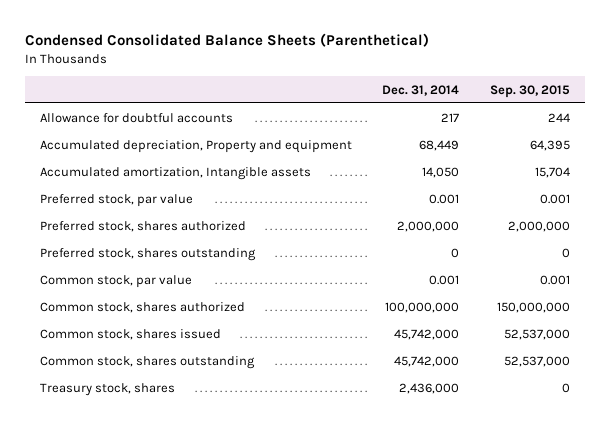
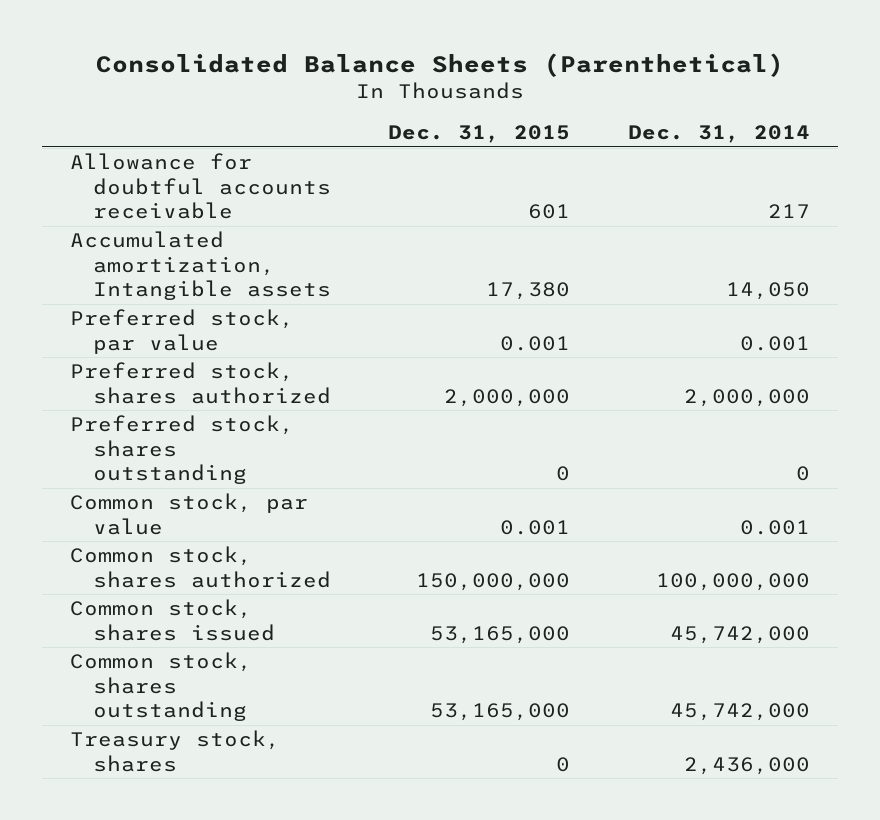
- Condensed Consolidated Balance Sheets (Parenthetical)
+ Consolidated Balance Sheets (Parenthetical)
- | Dec. 31, 2014 | Sep. 30, 2015
+ | Dec. 31, 2015 | Dec. 31, 2014
- Allowance for doubtful accounts | 217 | 244
- Accumulated depreciation, Property and equipment | 68,449 | 64,395
+ Allowance for doubtful accounts receivable | 601 | 217

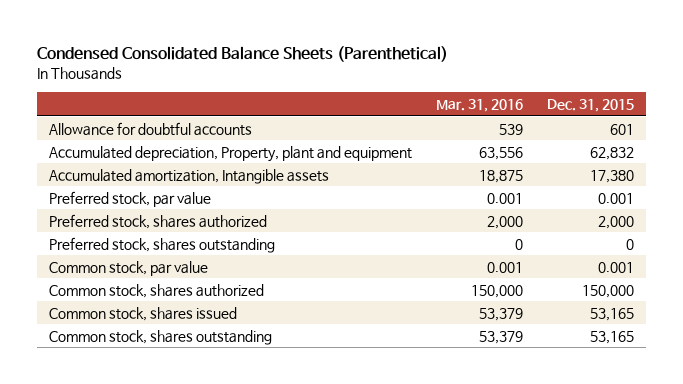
- Consolidated Balance Sheets (Parenthetical)
+ Condensed Consolidated Balance Sheets (Parenthetical)
- | Dec. 31, 2015 | Dec. 31, 2014
+ | Mar. 31, 2016 | Dec. 31, 2015
- Allowance for doubtful accounts receivable | 601 | 217
+ Allowance for doubtful accounts | 539 | 601
+ Accumulated depreciation, Property, plant and equipment | 63,556 | 62,832
- Preferred stock, shares authorized | 2,000,000 | 2,000,000
+ Preferred stock, shares authorized | 2,000 | 2,000
- Common stock, shares authorized | 150,000,000 | 100,000,000
- Common stock, shares issued | 53,165,000 | 45,742,000
- Common stock, shares outstanding | 53,165,000 | 45,742,000
- Treasury stock, shares | 0 | 2,436,000
+ Common stock, shares authorized | 150,000 | 150,000
+ Common stock, shares issued | 53,379 | 53,165
+ Common stock, shares outstanding | 53,379 | 53,165

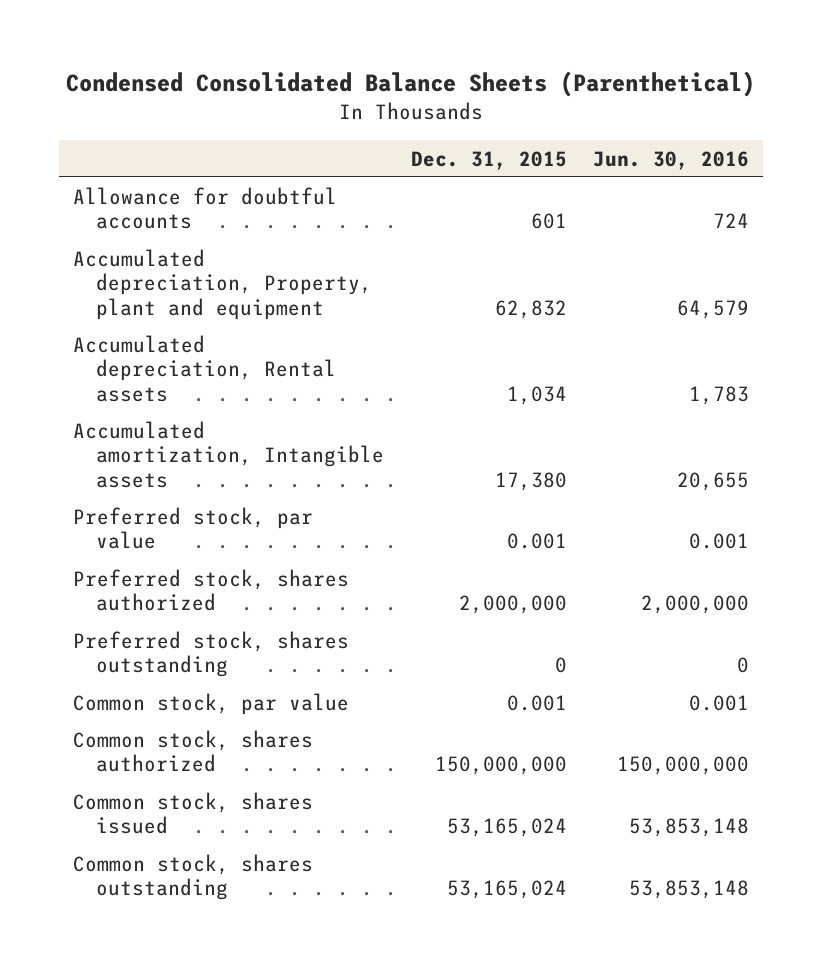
- | Mar. 31, 2016 | Dec. 31, 2015
+ | Dec. 31, 2015 | Jun. 30, 2016
+ Accumulated depreciation, Rental assets | 1,034 | 1,783
- Preferred stock, shares authorized | 2,000 | 2,000
+ Preferred stock, shares authorized | 2,000,000 | 2,000,000
- Common stock, shares authorized | 150,000 | 150,000
- Common stock, shares issued | 53,379 | 53,165
- Common stock, shares outstanding | 53,379 | 53,165
+ Common stock, shares authorized | 150,000,000 | 150,000,000
+ Common stock, shares issued | 53,165,024 | 53,853,148
+ Common stock, shares outstanding | 53,165,024 | 53,853,148

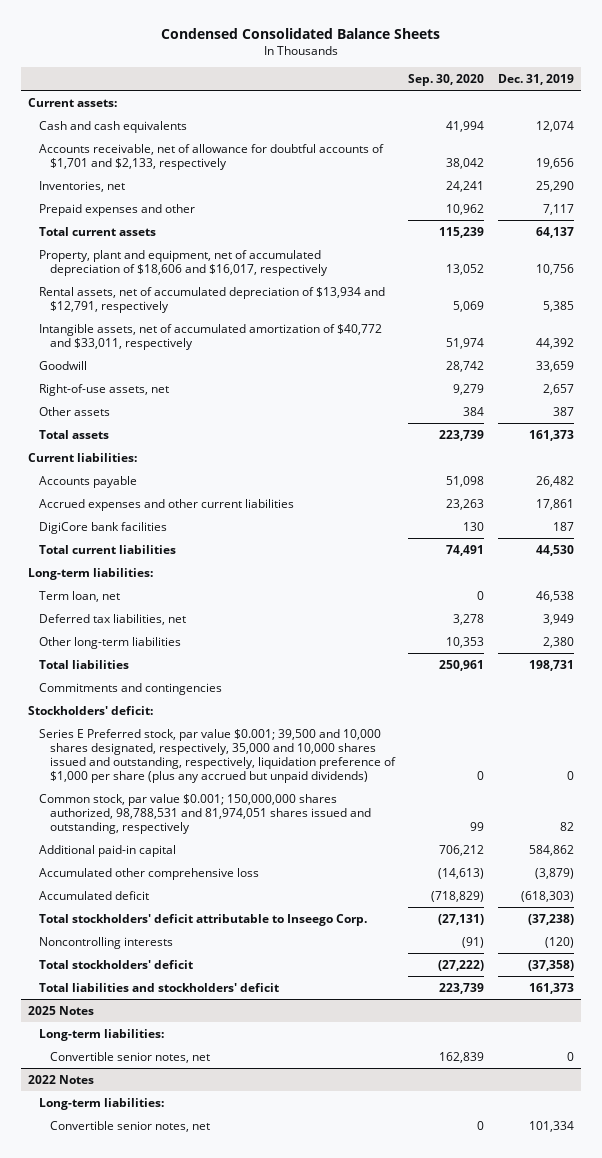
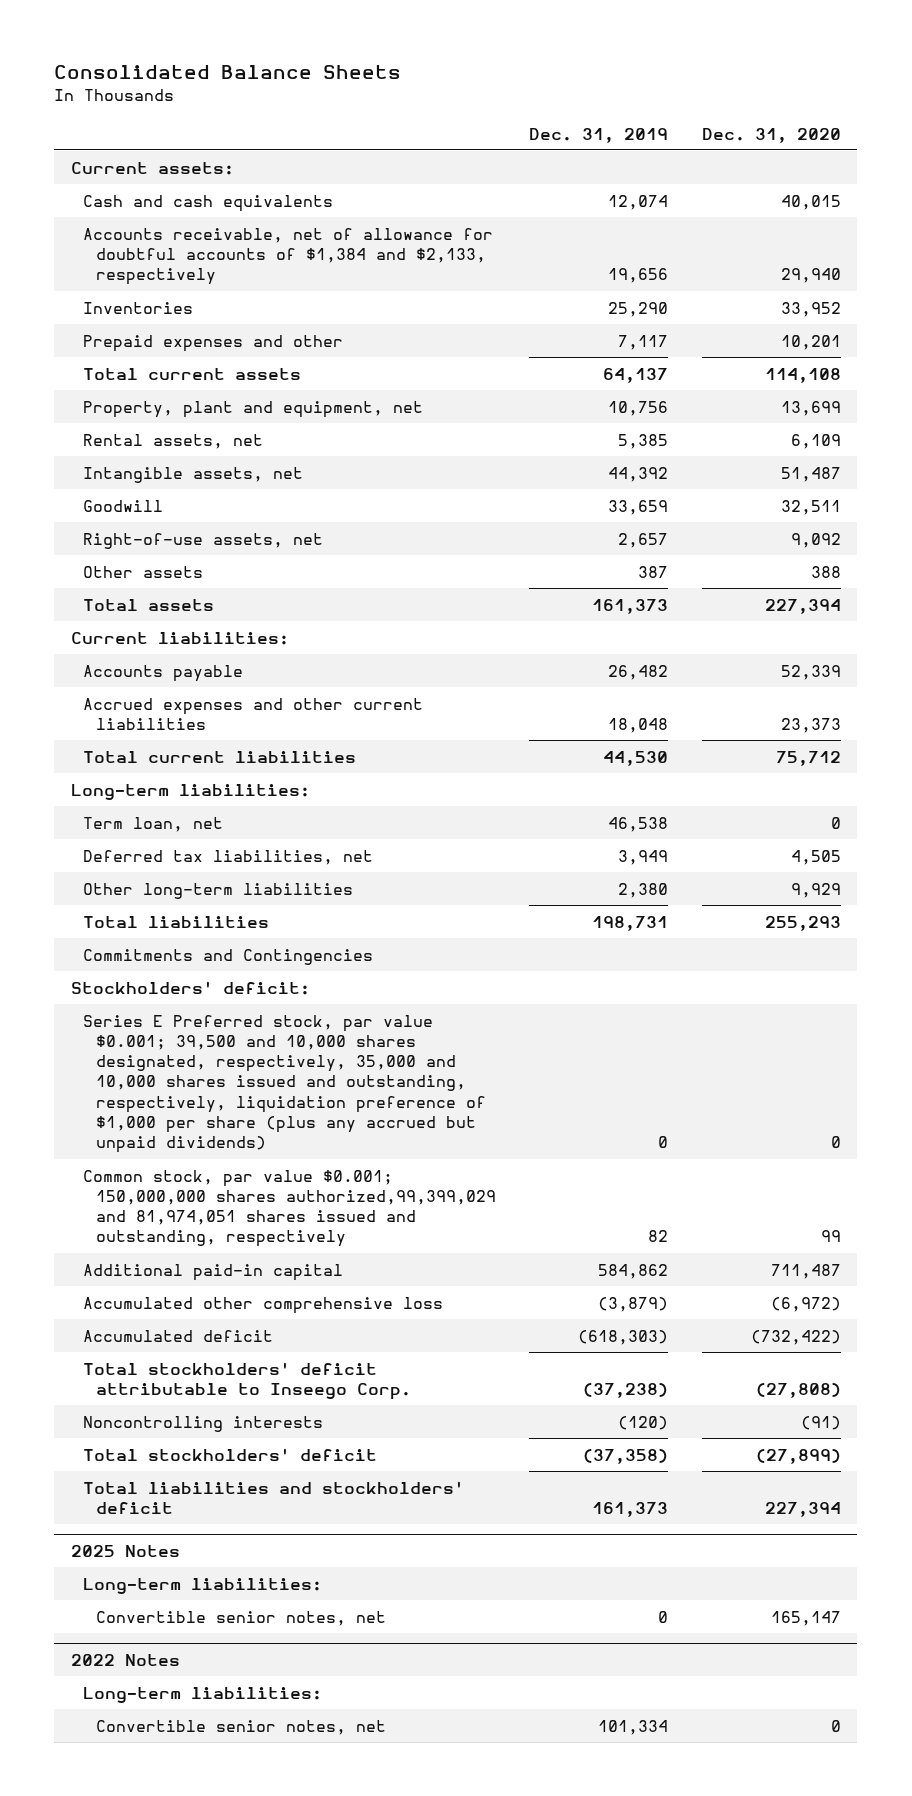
- Condensed Consolidated Balance Sheets
+ Consolidated Balance Sheets
- | Sep. 30, 2020 | Dec. 31, 2019
+ | Dec. 31, 2019 | Dec. 31, 2020
- Accounts receivable, net of allowance for doubtful accounts of $1,701 and $2,133, respectively | 38,042 | 19,656
- Inventories, net | 24,241 | 25,290
+ Accounts receivable, net of allowance for doubtful accounts of $1,384 and $2,133, respectively | 19,656 | 29,940
+ Inventories | 25,290 | 33,952
- Property, plant and equipment, net of accumulated depreciation of $18,606 and $16,017, respectively | 13,052 | 10,756
- Rental assets, net of accumulated depreciation of $13,934 and $12,791, respectively | 5,069 | 5,385
- Intangible assets, net of accumulated amortization of $40,772 and $33,011, respectively | 51,974 | 44,392
+ Property, plant and equipment, net | 10,756 | 13,699
+ Rental assets, net | 5,385 | 6,109
+ Intangible assets, net | 44,392 | 51,487
- Accrued expenses and other current liabilities | 23,263 | 17,861
- DigiCore bank facilities | 130 | 187
+ Accrued expenses and other current liabilities | 18,048 | 23,373
- Commitments and contingencies
+ Commitments and Contingencies
- Common stock, par value $0.001; 150,000,000 shares authorized, 98,788,531 and 81,974,051 shares issued and outstanding, respectively | 99 | 82
+ Common stock, par value $0.001; 150,000,000 shares authorized,99,399,029 and 81,974,051 shares issued and outstanding, respectively | 82 | 99

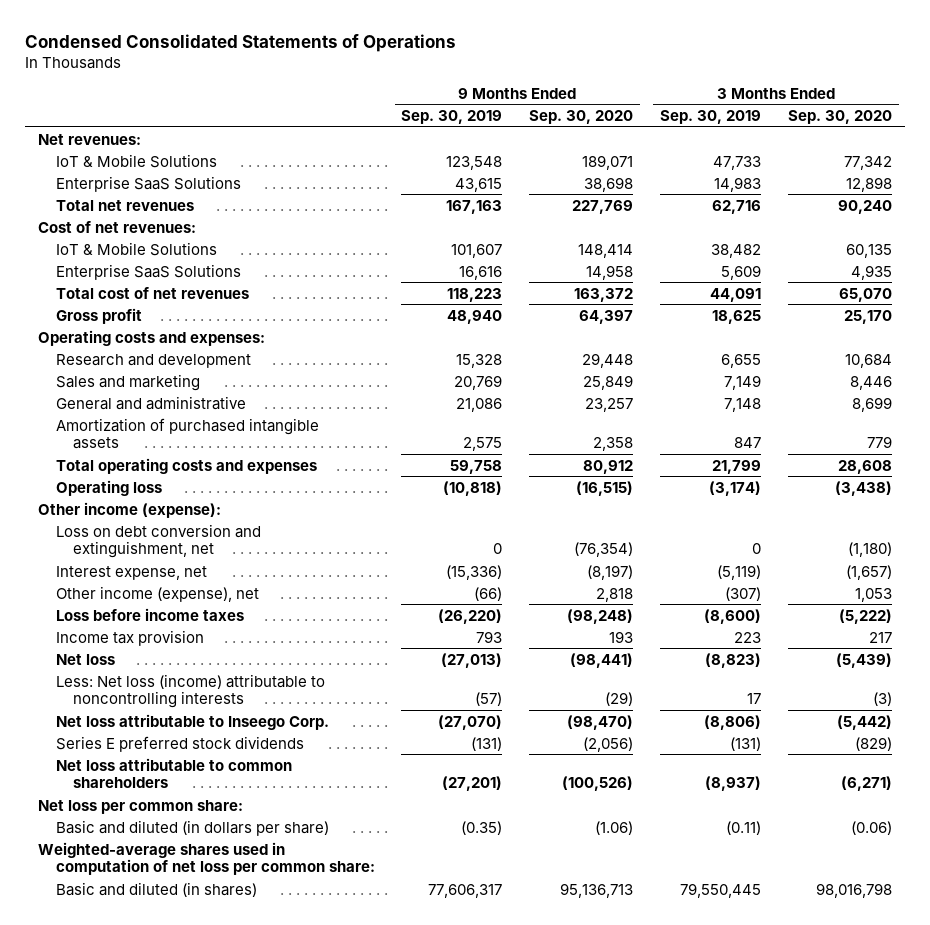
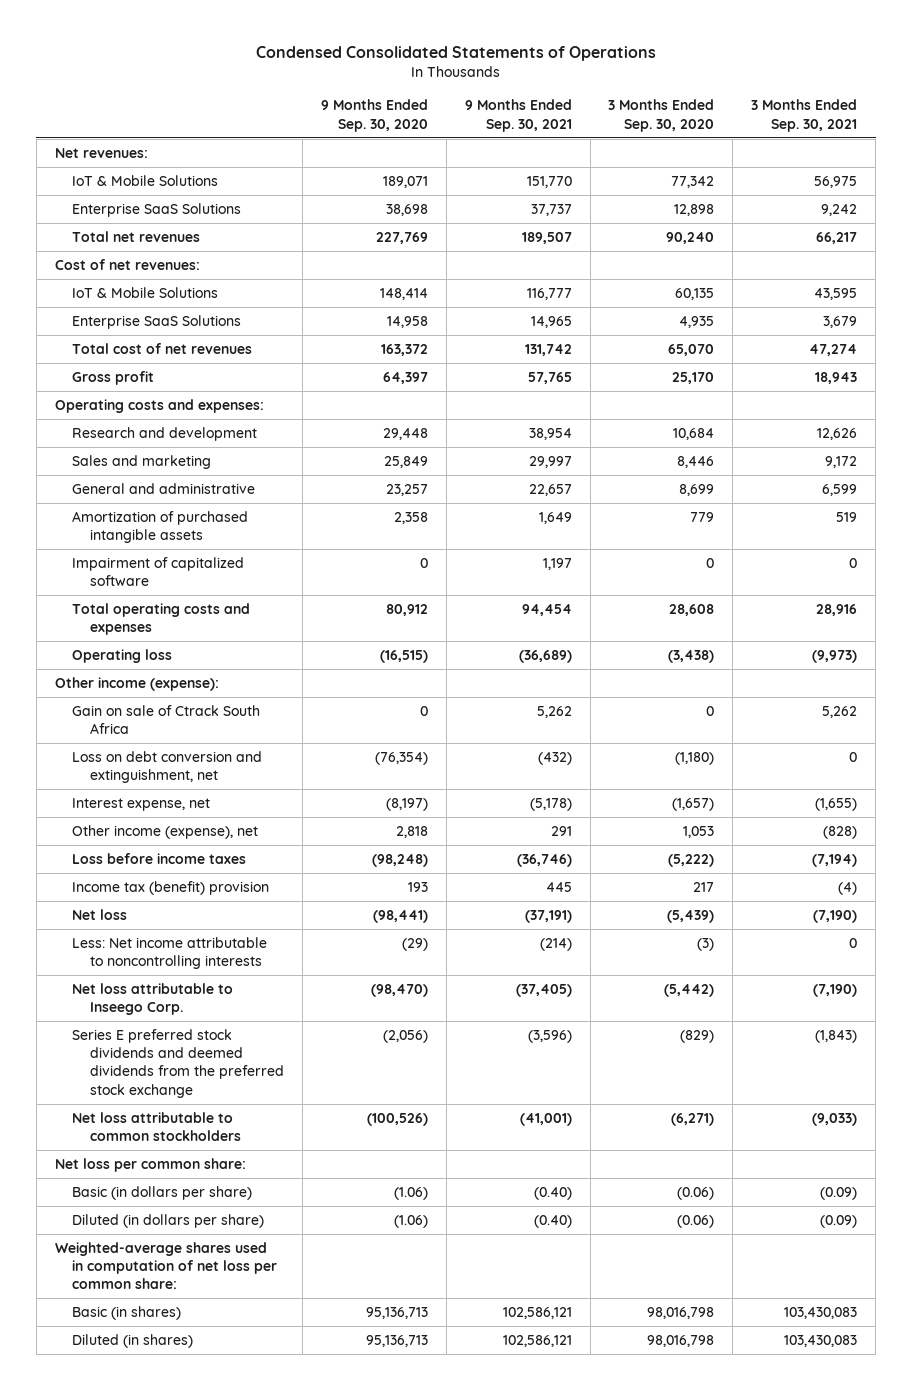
- | 9 Months Ended Sep. 30, 2019 | 9 Months Ended Sep. 30, 2020 | 3 Months Ended Sep. 30, 2019 | 3 Months Ended Sep. 30, 2020
+ | 9 Months Ended Sep. 30, 2020 | 9 Months Ended Sep. 30, 2021 | 3 Months Ended Sep. 30, 2020 | 3 Months Ended Sep. 30, 2021
+ Impairment of capitalized software | 0 | 1,197 | 0 | 0
+ Gain on sale of Ctrack South Africa | 0 | 5,262 | 0 | 5,262
- Income tax provision | 793 | 193 | 223 | 217
+ Income tax (benefit) provision | 193 | 445 | 217 | (4)
- Less: Net loss (income) attributable to noncontrolling interests | (57) | (29) | 17 | (3)
+ Less: Net income attributable to noncontrolling interests | (29) | (214) | (3) | 0
- Series E preferred stock dividends | (131) | (2,056) | (131) | (829)
- Net loss attributable to common shareholders | (27,201) | (100,526) | (8,937) | (6,271)
+ Series E preferred stock dividends and deemed dividends from the preferred stock exchange | (2,056) | (3,596) | (829) | (1,843)
+ Net loss attributable to common stockholders | (100,526) | (41,001) | (6,271) | (9,033)
- Basic and diluted (in dollars per share) | (0.35) | (1.06) | (0.11) | (0.06)
+ Basic (in dollars per share) | (1.06) | (0.40) | (0.06) | (0.09)
+ Diluted (in dollars per share) | (1.06) | (0.40) | (0.06) | (0.09)
- Basic and diluted (in shares) | 77,606,317 | 95,136,713 | 79,550,445 | 98,016,798
+ Basic (in shares) | 95,136,713 | 102,586,121 | 98,016,798 | 103,430,083
+ Diluted (in shares) | 95,136,713 | 102,586,121 | 98,016,798 | 103,430,083

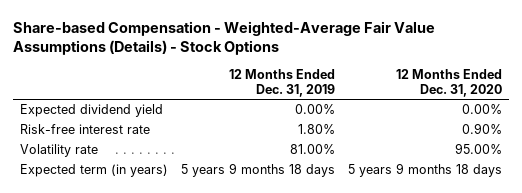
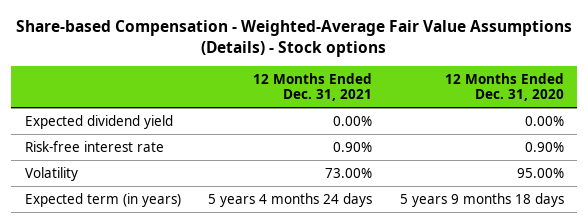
- Share-based Compensation - Weighted-Average Fair Value Assumptions (Details) - Stock Options
+ Share-based Compensation - Weighted-Average Fair Value Assumptions (Details) - Stock options
- | 12 Months Ended Dec. 31, 2019 | 12 Months Ended Dec. 31, 2020
+ | 12 Months Ended Dec. 31, 2021 | 12 Months Ended Dec. 31, 2020
- Volatility rate | 81.00% | 95.00%
+ Volatility | 73.00% | 95.00%

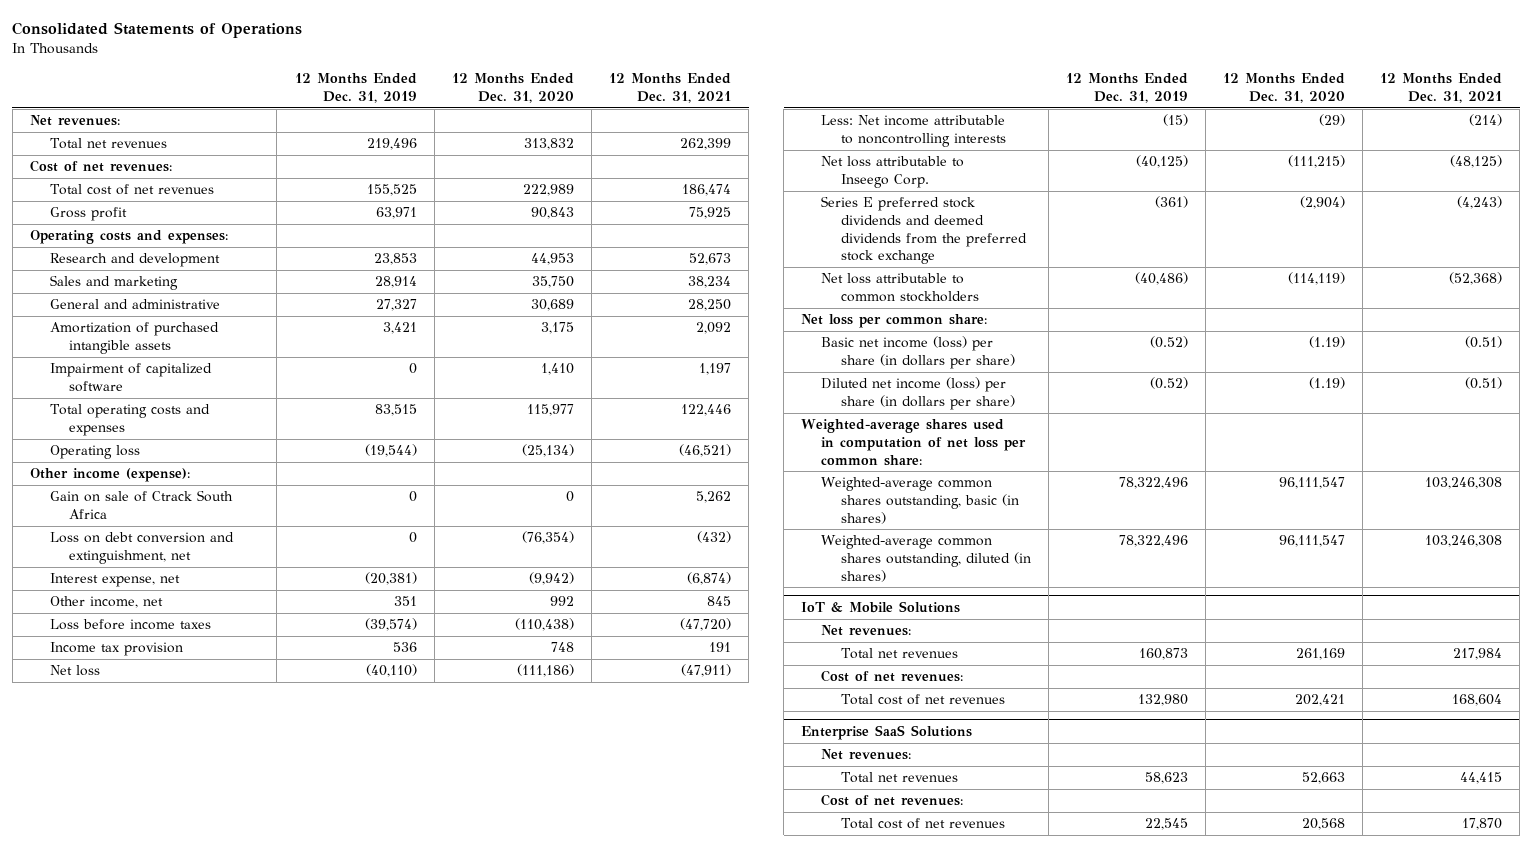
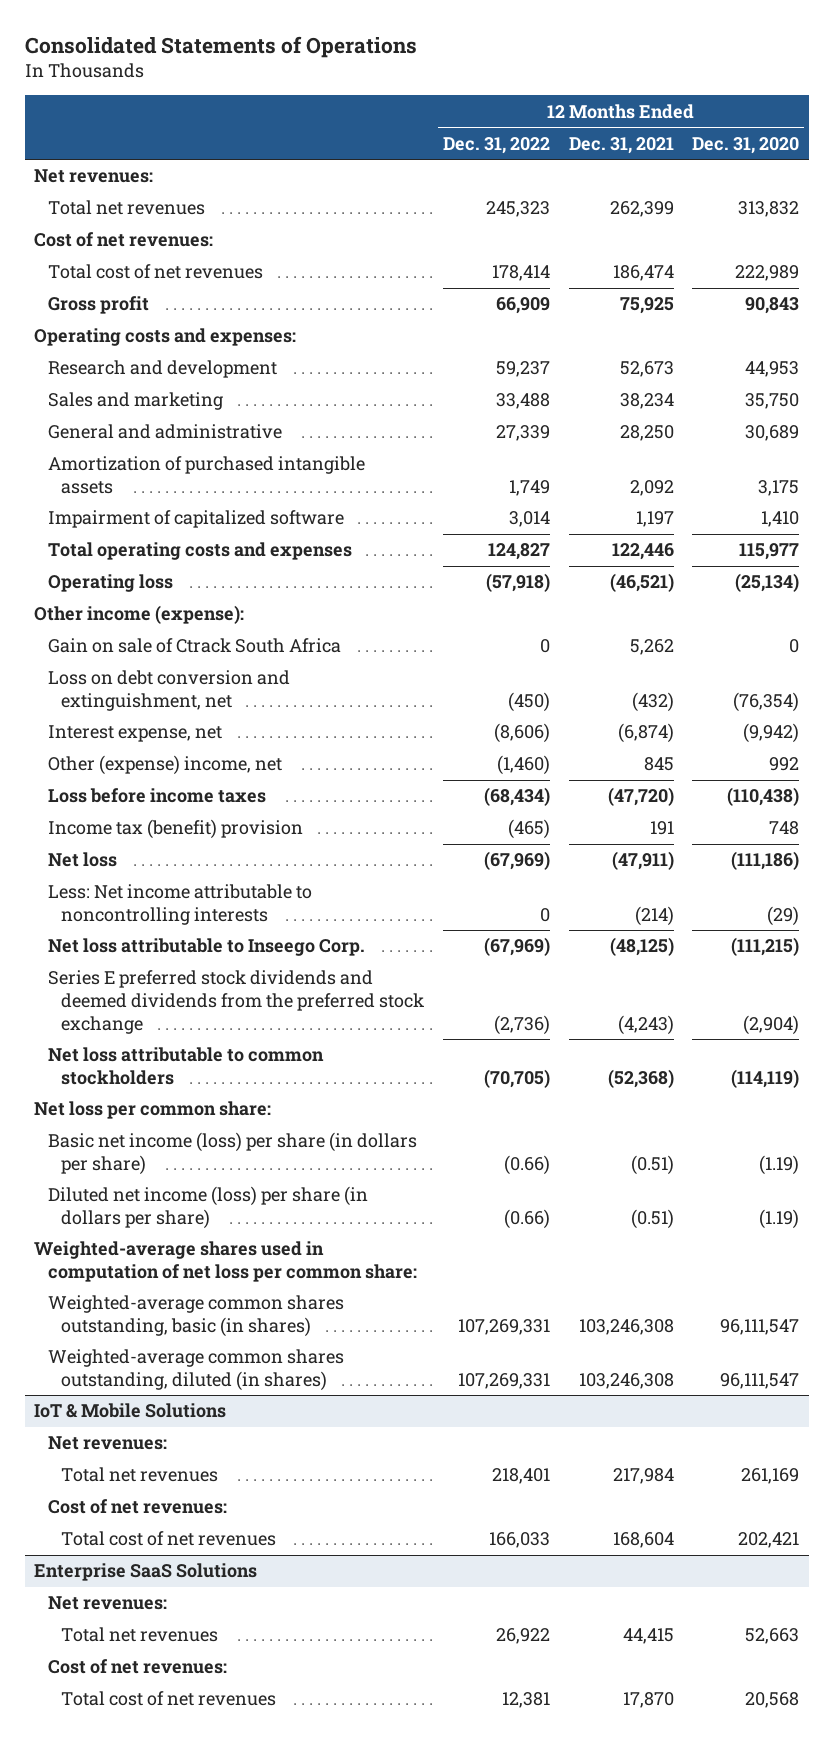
- | 12 Months Ended Dec. 31, 2019 | 12 Months Ended Dec. 31, 2020 | 12 Months Ended Dec. 31, 2021
+ | 12 Months Ended Dec. 31, 2022 | 12 Months Ended Dec. 31, 2021 | 12 Months Ended Dec. 31, 2020
- Other income, net | 351 | 992 | 845
+ Other (expense) income, net | (1,460) | 845 | 992
- Income tax provision | 536 | 748 | 191
+ Income tax (benefit) provision | (465) | 191 | 748

